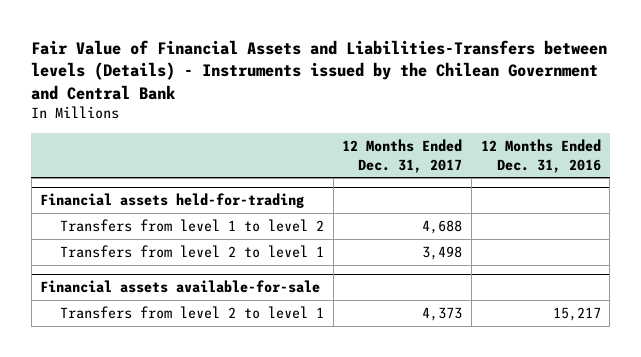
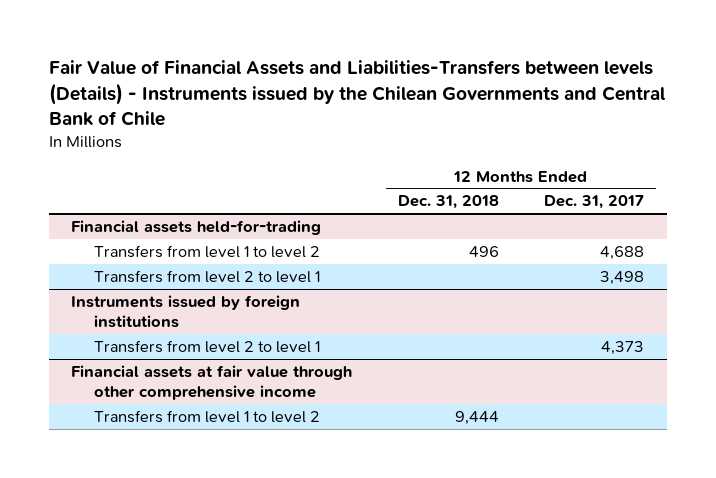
- Fair Value of Financial Assets and Liabilities-Transfers between levels (Details) - Instruments issued by the Chilean Government and Central Bank
+ Fair Value of Financial Assets and Liabilities-Transfers between levels (Details) - Instruments issued by the Chilean Governments and Central Bank of Chile
- | 12 Months Ended Dec. 31, 2017 | 12 Months Ended Dec. 31, 2016
+ | 12 Months Ended Dec. 31, 2018 | 12 Months Ended Dec. 31, 2017
- Financial assets available-for-sale
+ Instruments issued by foreign institutions
+ Financial assets at fair value through other comprehensive income
+ Transfers from level 1 to level 2 | 9,444 |

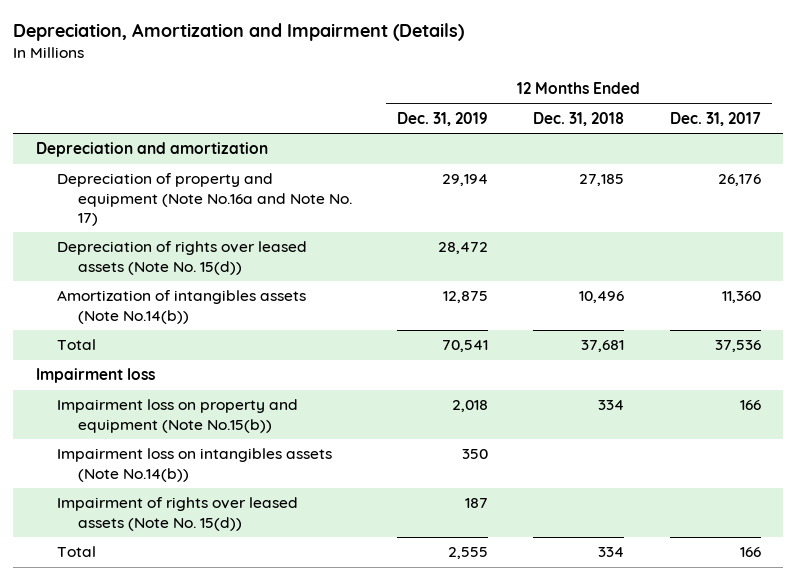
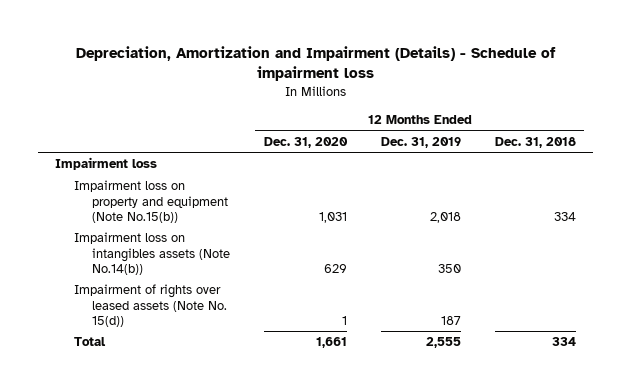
- Depreciation, Amortization and Impairment (Details)
+ Depreciation, Amortization and Impairment (Details) - Schedule of impairment loss
- | 12 Months Ended Dec. 31, 2019 | 12 Months Ended Dec. 31, 2018 | 12 Months Ended Dec. 31, 2017
+ | 12 Months Ended Dec. 31, 2020 | 12 Months Ended Dec. 31, 2019 | 12 Months Ended Dec. 31, 2018
- Depreciation and amortization
- Depreciation of property and equipment (Note No.16a and Note No. 17) | 29,194 | 27,185 | 26,176
- Depreciation of rights over leased assets (Note No. 15(d)) | 28,472 | |
- Amortization of intangibles assets (Note No.14(b)) | 12,875 | 10,496 | 11,360
- Total | 70,541 | 37,681 | 37,536

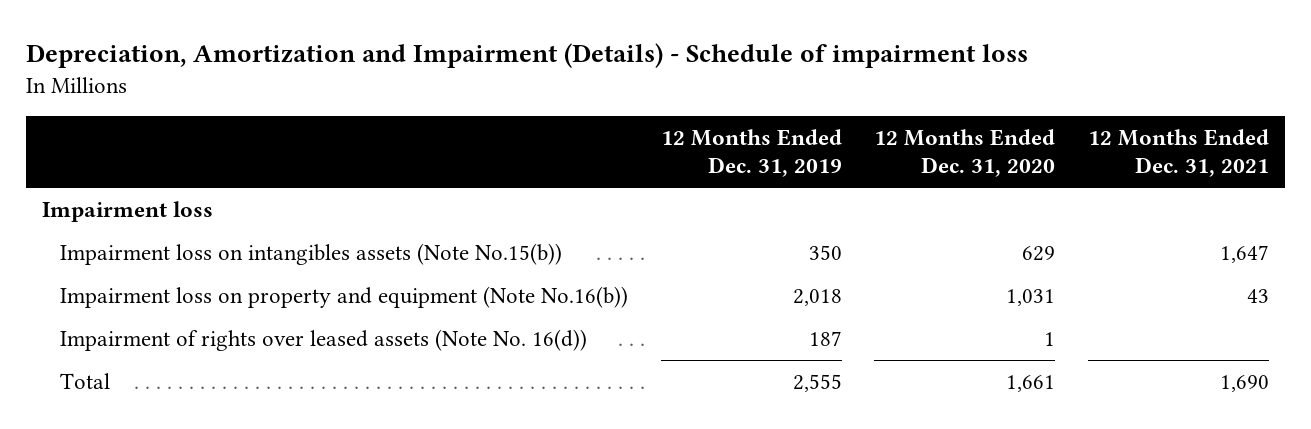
- | 12 Months Ended Dec. 31, 2020 | 12 Months Ended Dec. 31, 2019 | 12 Months Ended Dec. 31, 2018
+ | 12 Months Ended Dec. 31, 2019 | 12 Months Ended Dec. 31, 2020 | 12 Months Ended Dec. 31, 2021
- Impairment loss on property and equipment (Note No.15(b)) | 1,031 | 2,018 | 334
- Impairment loss on intangibles assets (Note No.14(b)) | 629 | 350 |
- Impairment of rights over leased assets (Note No. 15(d)) | 1 | 187 |
+ Impairment loss on intangibles assets (Note No.15(b)) | 350 | 629 | 1,647
+ Impairment loss on property and equipment (Note No.16(b)) | 2,018 | 1,031 | 43
+ Impairment of rights over leased assets (Note No. 16(d)) | 187 | 1 |

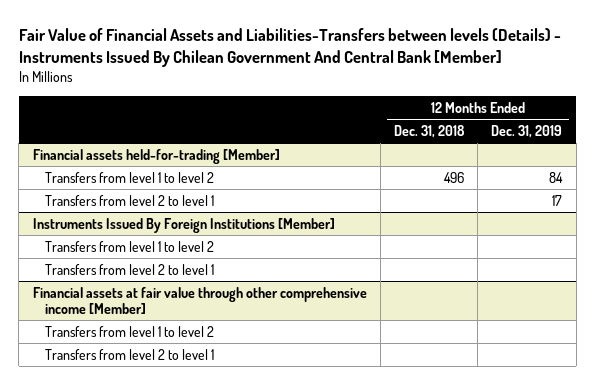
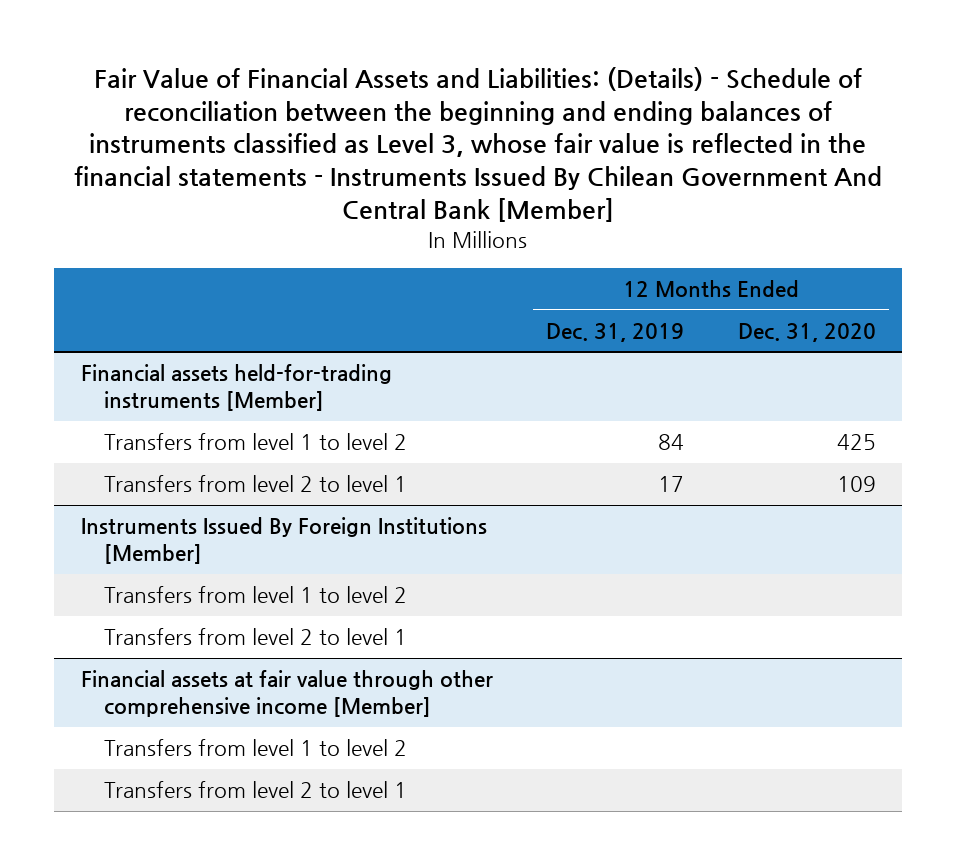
- Fair Value of Financial Assets and Liabilities-Transfers between levels (Details) - Instruments Issued By Chilean Government And Central Bank [Member]
+ Fair Value of Financial Assets and Liabilities: (Details) - Schedule of reconciliation between the beginning and ending balances of instruments classified as Level 3, whose fair value is reflected in the financial statements - Instruments Issued By Chilean Government And Central Bank [Member]
- | 12 Months Ended Dec. 31, 2018 | 12 Months Ended Dec. 31, 2019
+ | 12 Months Ended Dec. 31, 2019 | 12 Months Ended Dec. 31, 2020
- Financial assets held-for-trading [Member]
+ Financial assets held-for-trading instruments [Member]

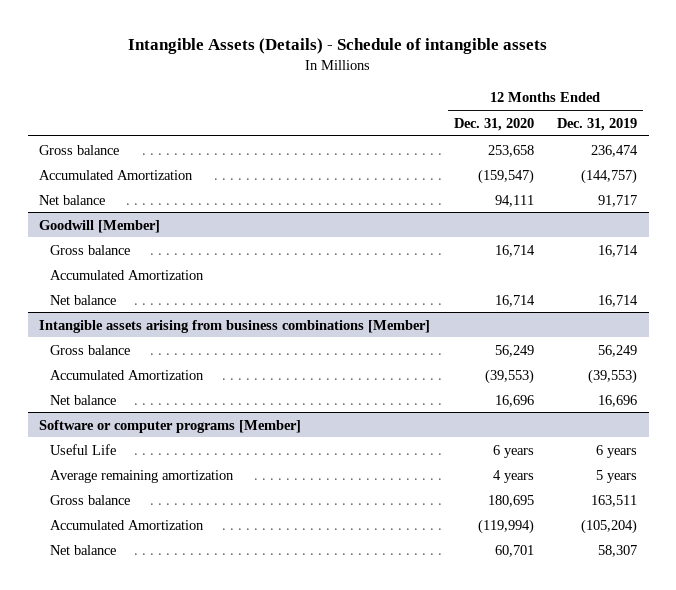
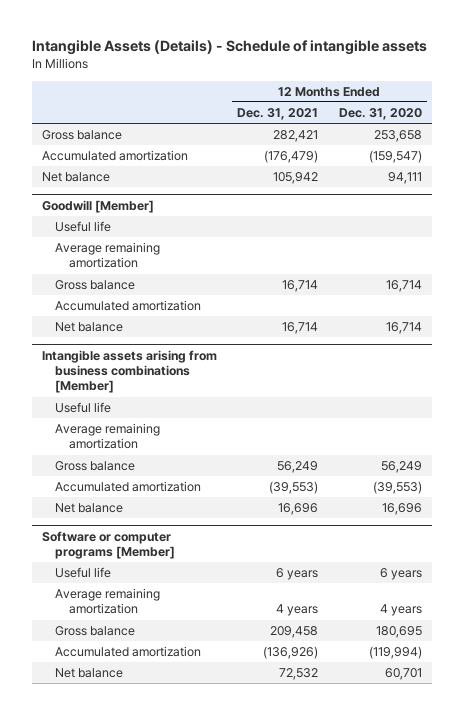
- | 12 Months Ended Dec. 31, 2020 | 12 Months Ended Dec. 31, 2019
+ | 12 Months Ended Dec. 31, 2021 | 12 Months Ended Dec. 31, 2020
- Accumulated Amortization | (159,547) | (144,757)
+ Accumulated amortization | (176,479) | (159,547)
@ Goodwill [Member]
+ Useful life
+ Average remaining amortization
- Accumulated Amortization
+ Accumulated amortization
@ Intangible assets arising from business combinations [Member]
+ Useful life
+ Average remaining amortization
- Accumulated Amortization | (39,553) | (39,553)
+ Accumulated amortization | (39,553) | (39,553)
@ Software or computer programs [Member]
- Useful Life | 6 years | 6 years
+ Useful life | 6 years | 6 years
- Accumulated Amortization | (119,994) | (105,204)
+ Accumulated amortization | (136,926) | (119,994)

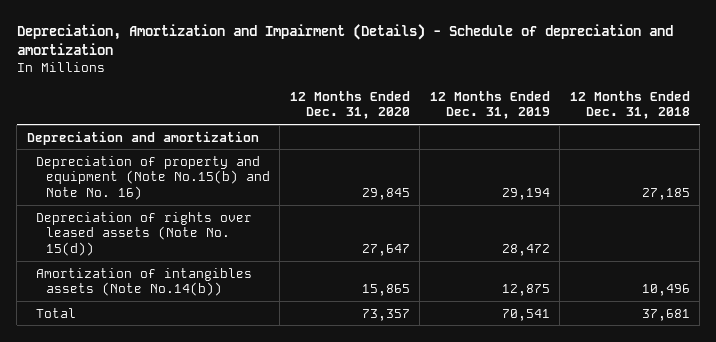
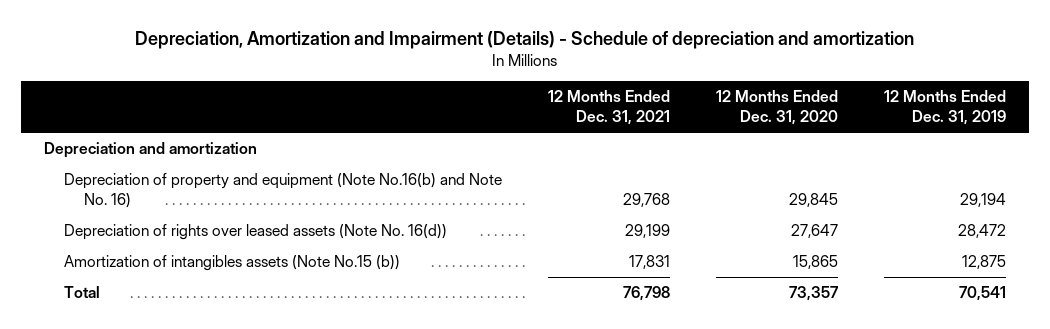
- | 12 Months Ended Dec. 31, 2020 | 12 Months Ended Dec. 31, 2019 | 12 Months Ended Dec. 31, 2018
+ | 12 Months Ended Dec. 31, 2021 | 12 Months Ended Dec. 31, 2020 | 12 Months Ended Dec. 31, 2019
- Depreciation of property and equipment (Note No.15(b) and Note No. 16) | 29,845 | 29,194 | 27,185
- Depreciation of rights over leased assets (Note No. 15(d)) | 27,647 | 28,472 |
- Amortization of intangibles assets (Note No.14(b)) | 15,865 | 12,875 | 10,496
+ Depreciation of property and equipment (Note No.16(b) and Note No. 16) | 29,768 | 29,845 | 29,194
+ Depreciation of rights over leased assets (Note No. 16(d)) | 29,199 | 27,647 | 28,472
+ Amortization of intangibles assets (Note No.15 (b)) | 17,831 | 15,865 | 12,875

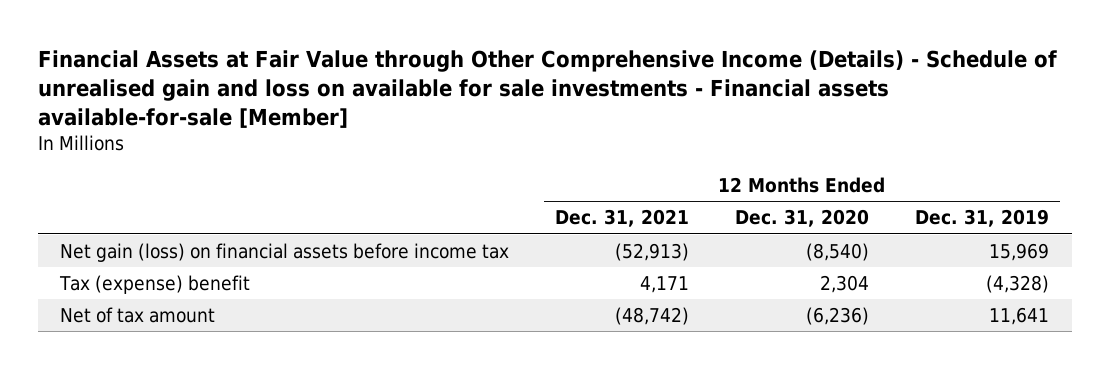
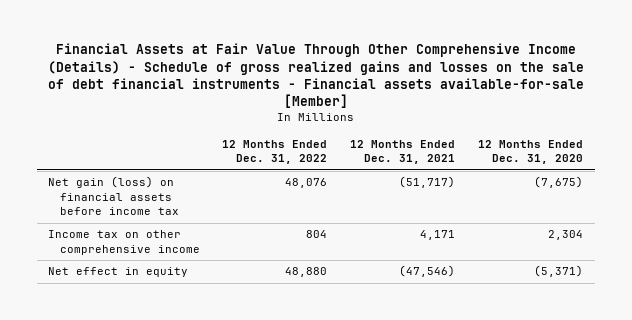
- Financial Assets at Fair Value through Other Comprehensive Income (Details) - Schedule of unrealised gain and loss on available for sale investments - Financial assets available-for-sale [Member]
+ Financial Assets at Fair Value Through Other Comprehensive Income (Details) - Schedule of gross realized gains and losses on the sale of debt financial instruments - Financial assets available-for-sale [Member]
- | 12 Months Ended Dec. 31, 2021 | 12 Months Ended Dec. 31, 2020 | 12 Months Ended Dec. 31, 2019
+ | 12 Months Ended Dec. 31, 2022 | 12 Months Ended Dec. 31, 2021 | 12 Months Ended Dec. 31, 2020
- Net gain (loss) on financial assets before income tax | (52,913) | (8,540) | 15,969
- Tax (expense) benefit | 4,171 | 2,304 | (4,328)
- Net of tax amount | (48,742) | (6,236) | 11,641
+ Net gain (loss) on financial assets before income tax | 48,076 | (51,717) | (7,675)
+ Income tax on other comprehensive income | 804 | 4,171 | 2,304
+ Net effect in equity | 48,880 | (47,546) | (5,371)

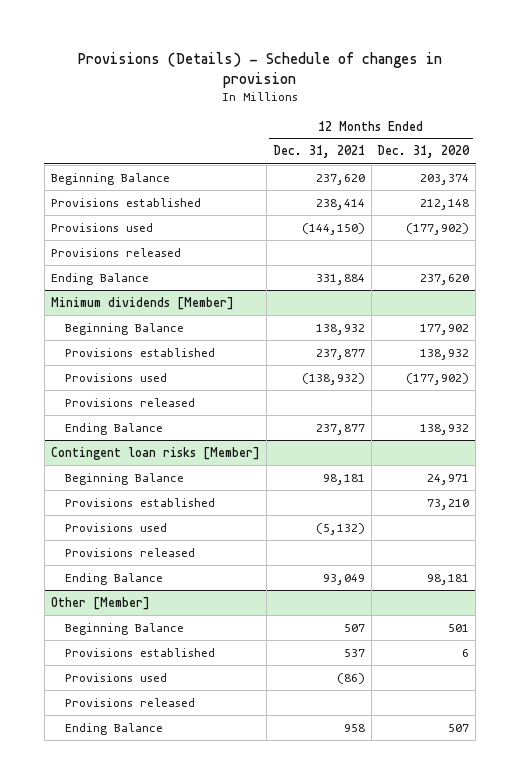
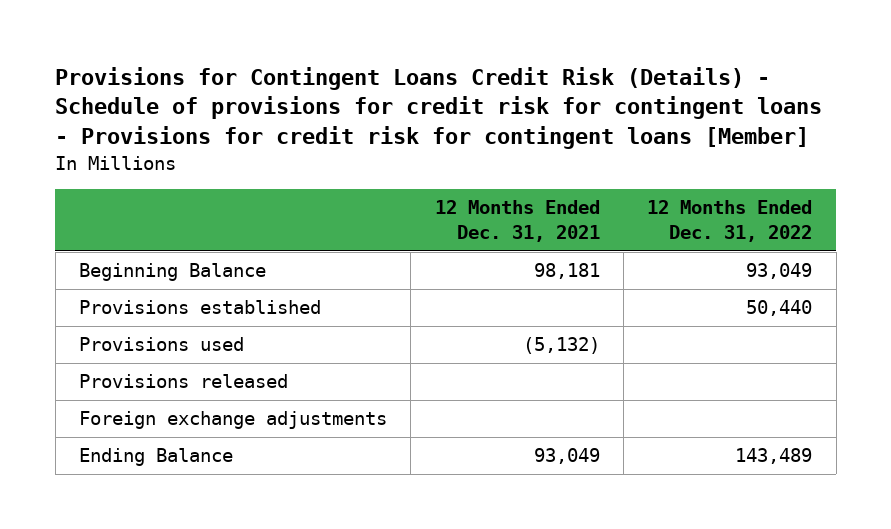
- Provisions (Details) - Schedule of changes in provision
+ Provisions for Contingent Loans Credit Risk (Details) - Schedule of provisions for credit risk for contingent loans - Provisions for credit risk for contingent loans [Member]
- | 12 Months Ended Dec. 31, 2021 | 12 Months Ended Dec. 31, 2020
+ | 12 Months Ended Dec. 31, 2021 | 12 Months Ended Dec. 31, 2022
- Beginning Balance | 237,620 | 203,374
- Provisions established | 238,414 | 212,148
- Provisions used | (144,150) | (177,902)
- Provisions released
- Ending Balance | 331,884 | 237,620
- Minimum dividends [Member]
- Beginning Balance | 138,932 | 177,902
- Provisions established | 237,877 | 138,932
- Provisions used | (138,932) | (177,902)
- Provisions released
- Ending Balance | 237,877 | 138,932
- Contingent loan risks [Member]
+ Foreign exchange adjustments
- Other [Member]
- Beginning Balance | 507 | 501
- Provisions established | 537 | 6
- Provisions used | (86) |
- Provisions released
- Ending Balance | 958 | 507

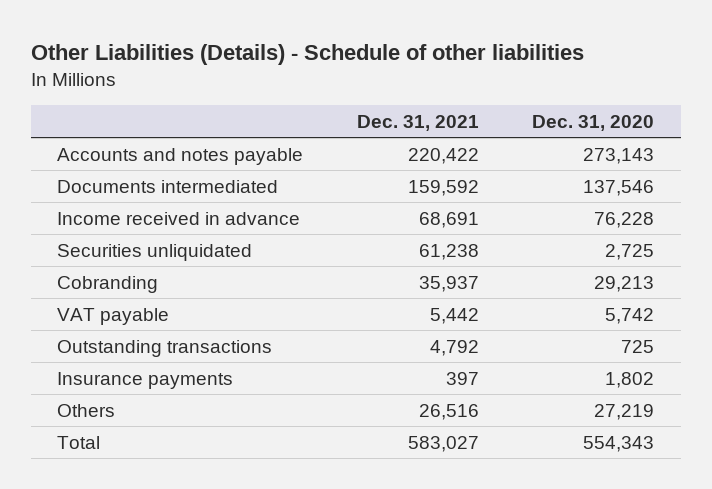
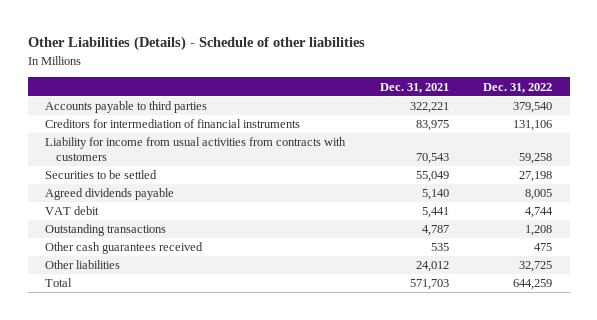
- | Dec. 31, 2021 | Dec. 31, 2020
+ | Dec. 31, 2021 | Dec. 31, 2022
- Accounts and notes payable | 220,422 | 273,143
- Documents intermediated | 159,592 | 137,546
- Income received in advance | 68,691 | 76,228
- Securities unliquidated | 61,238 | 2,725
- Cobranding | 35,937 | 29,213
- VAT payable | 5,442 | 5,742
- Outstanding transactions | 4,792 | 725
- Insurance payments | 397 | 1,802
- Others | 26,516 | 27,219
- Total | 583,027 | 554,343
+ Accounts payable to third parties | 322,221 | 379,540
+ Creditors for intermediation of financial instruments | 83,975 | 131,106
+ Liability for income from usual activities from contracts with customers | 70,543 | 59,258
+ Securities to be settled | 55,049 | 27,198
+ Agreed dividends payable | 5,140 | 8,005
+ VAT debit | 5,441 | 4,744
+ Outstanding transactions | 4,787 | 1,208
+ Other cash guarantees received | 535 | 475
+ Other liabilities | 24,012 | 32,725
+ Total | 571,703 | 644,259

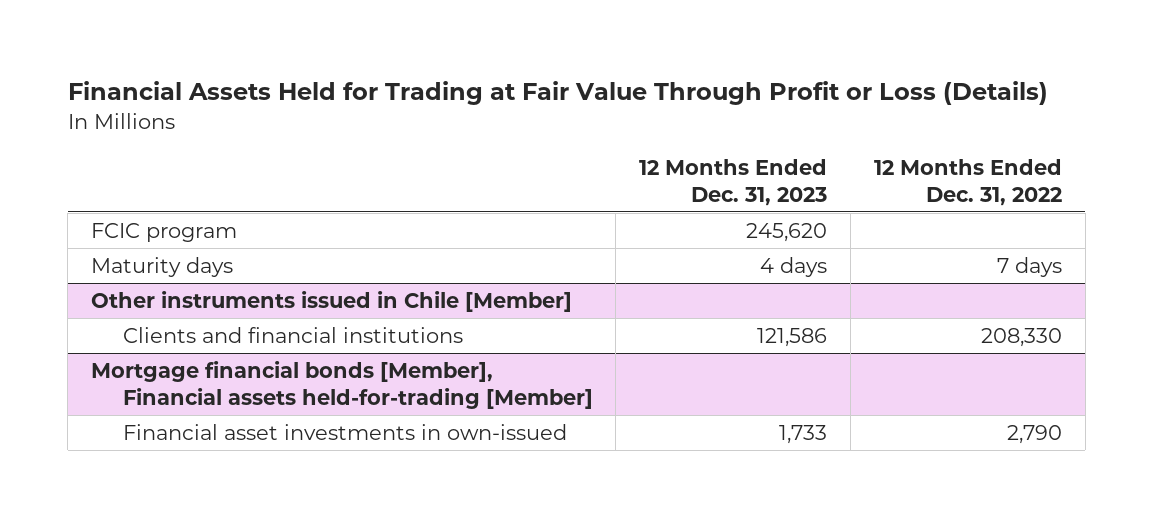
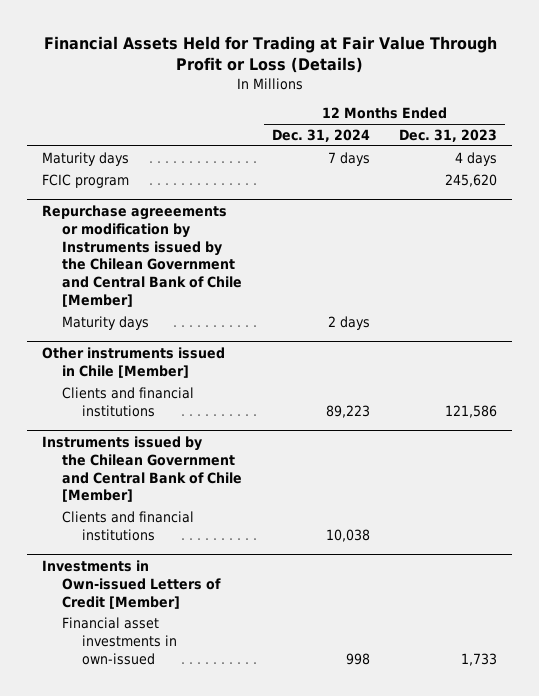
- | 12 Months Ended Dec. 31, 2023 | 12 Months Ended Dec. 31, 2022
+ | 12 Months Ended Dec. 31, 2024 | 12 Months Ended Dec. 31, 2023
moved down: FCIC program | | 245,620
+ Repurchase agreeements or modification by Instruments issued by the Chilean Government and Central Bank of Chile [Member]
+ Maturity days | 2 days |
- Mortgage financial bonds [Member], Financial assets held-for-trading [Member]
+ Instruments issued by the Chilean Government and Central Bank of Chile [Member]
+ Clients and financial institutions | 10,038 |
+ Investments in Own-issued Letters of Credit [Member]

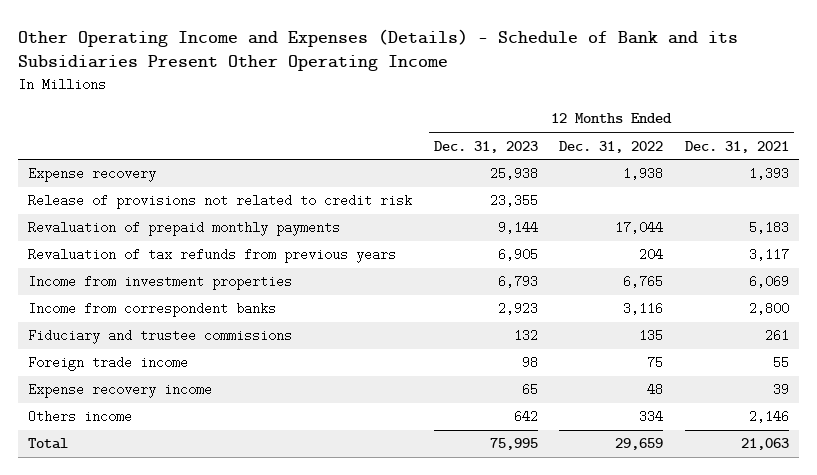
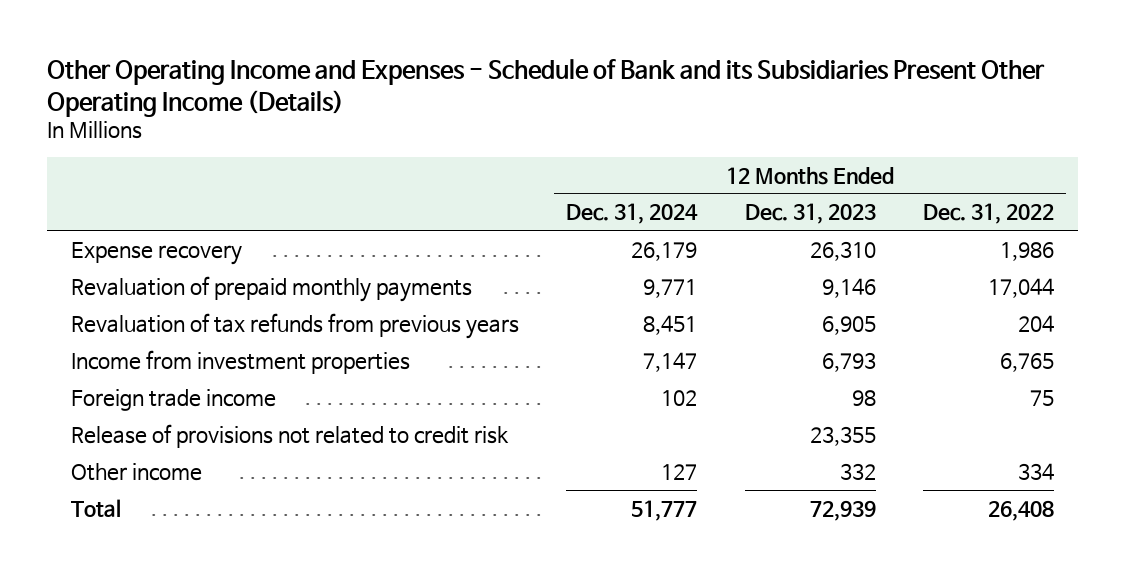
- Other Operating Income and Expenses (Details) - Schedule of Bank and its Subsidiaries Present Other Operating Income
+ Other Operating Income and Expenses - Schedule of Bank and its Subsidiaries Present Other Operating Income (Details)
- | 12 Months Ended Dec. 31, 2023 | 12 Months Ended Dec. 31, 2022 | 12 Months Ended Dec. 31, 2021
+ | 12 Months Ended Dec. 31, 2024 | 12 Months Ended Dec. 31, 2023 | 12 Months Ended Dec. 31, 2022
- Expense recovery | 25,938 | 1,938 | 1,393
- Revaluation of prepaid monthly payments | 9,144 | 17,044 | 5,183
+ Expense recovery | 26,179 | 26,310 | 1,986
+ Revaluation of prepaid monthly payments | 9,771 | 9,146 | 17,044
- Income from correspondent banks | 2,923 | 3,116 | 2,800
- Fiduciary and trustee commissions | 132 | 135 | 261
- Expense recovery income | 65 | 48 | 39
- Others income | 642 | 334 | 2,146
- Total | 75,995 | 29,659 | 21,063
moved down: Release of provisions not related to credit risk | | 23,355 |
+ Other income | 127 | 332 | 334
+ Total | 51,777 | 72,939 | 26,408

